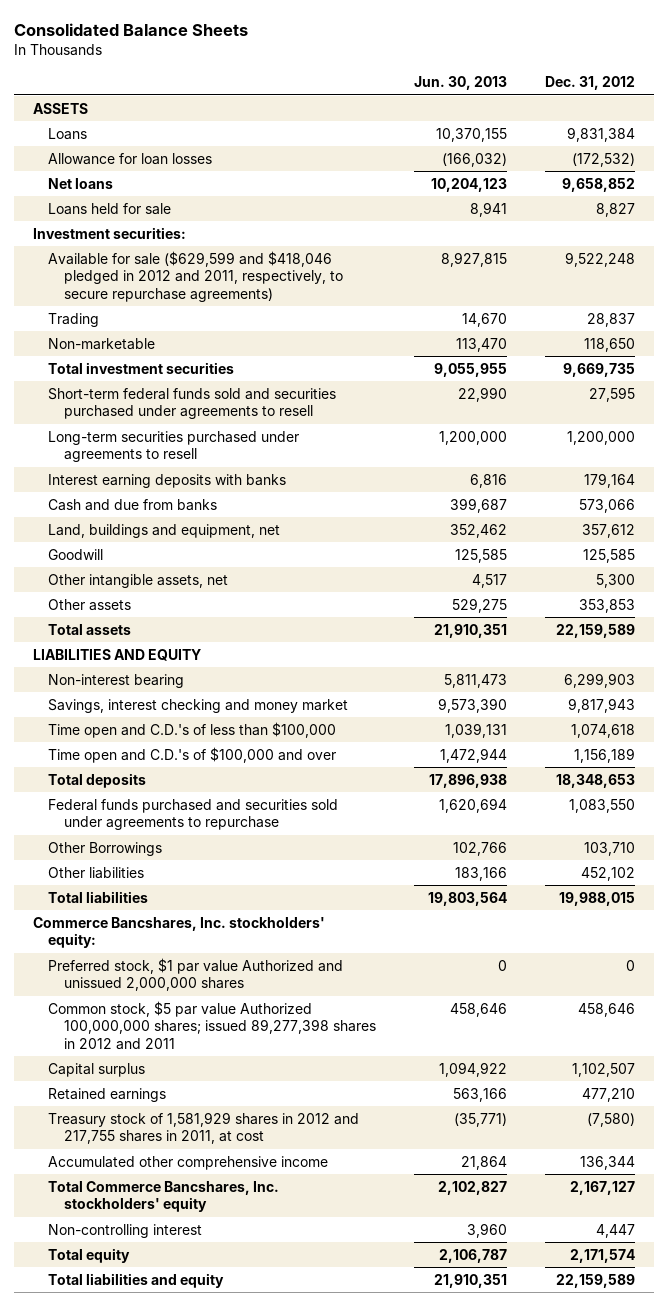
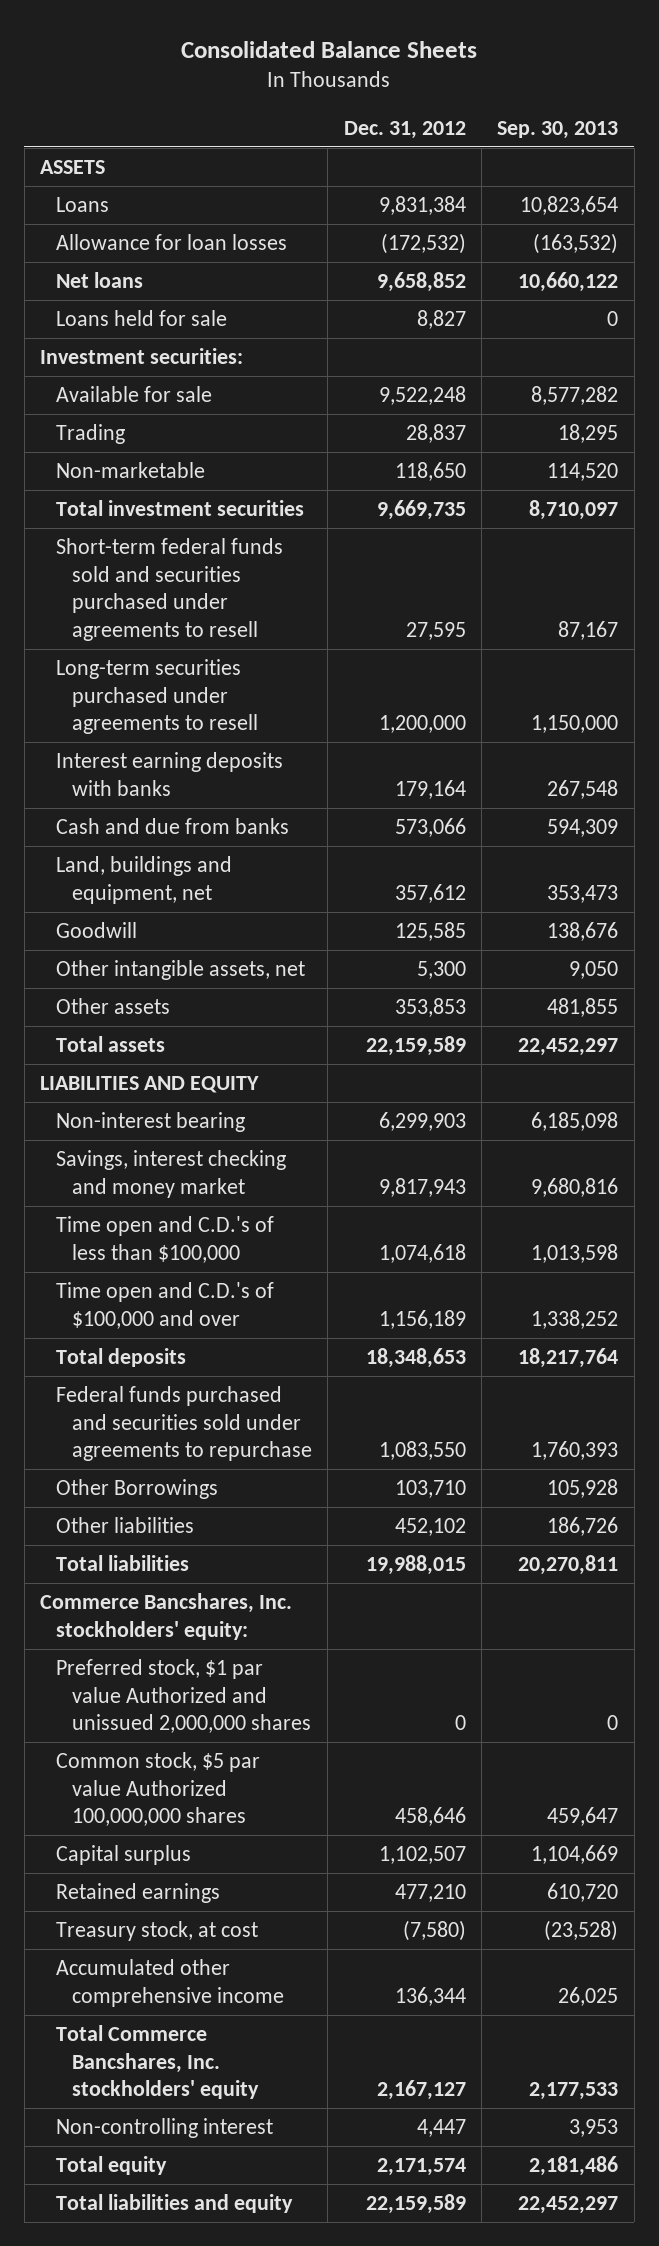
- | Jun. 30, 2013 | Dec. 31, 2012
+ | Dec. 31, 2012 | Sep. 30, 2013
- Available for sale ($629,599 and $418,046 pledged in 2012 and 2011, respectively, to secure repurchase agreements) | 8,927,815 | 9,522,248
+ Available for sale | 9,522,248 | 8,577,282
- Common stock, $5 par value Authorized 100,000,000 shares; issued 89,277,398 shares in 2012 and 2011 | 458,646 | 458,646
+ Common stock, $5 par value Authorized 100,000,000 shares | 458,646 | 459,647
- Treasury stock of 1,581,929 shares in 2012 and 217,755 shares in 2011, at cost | (35,771) | (7,580)
+ Treasury stock, at cost | (7,580) | (23,528)

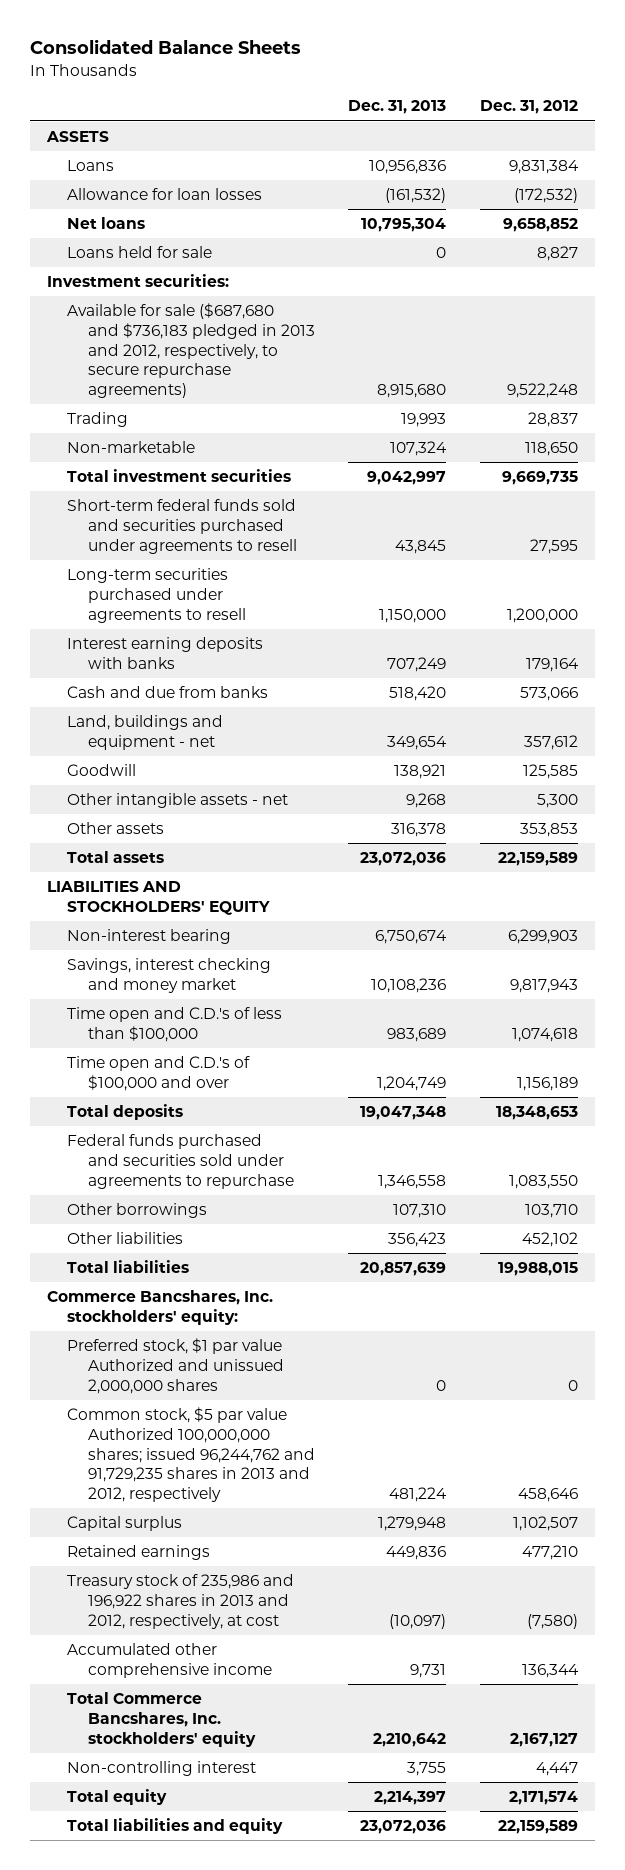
- | Dec. 31, 2012 | Sep. 30, 2013
+ | Dec. 31, 2013 | Dec. 31, 2012
- Available for sale | 9,522,248 | 8,577,282
+ Available for sale ($687,680 and $736,183 pledged in 2013 and 2012, respectively, to secure repurchase agreements) | 8,915,680 | 9,522,248
- Land, buildings and equipment, net | 357,612 | 353,473
+ Land, buildings and equipment - net | 349,654 | 357,612
- Other intangible assets, net | 5,300 | 9,050
+ Other intangible assets - net | 9,268 | 5,300
- LIABILITIES AND EQUITY
+ LIABILITIES AND STOCKHOLDERS' EQUITY
- Other Borrowings | 103,710 | 105,928
+ Other borrowings | 107,310 | 103,710
- Common stock, $5 par value Authorized 100,000,000 shares | 458,646 | 459,647
+ Common stock, $5 par value Authorized 100,000,000 shares; issued 96,244,762 and 91,729,235 shares in 2013 and 2012, respectively | 481,224 | 458,646
- Treasury stock, at cost | (7,580) | (23,528)
+ Treasury stock of 235,986 and 196,922 shares in 2013 and 2012, respectively, at cost | (10,097) | (7,580)

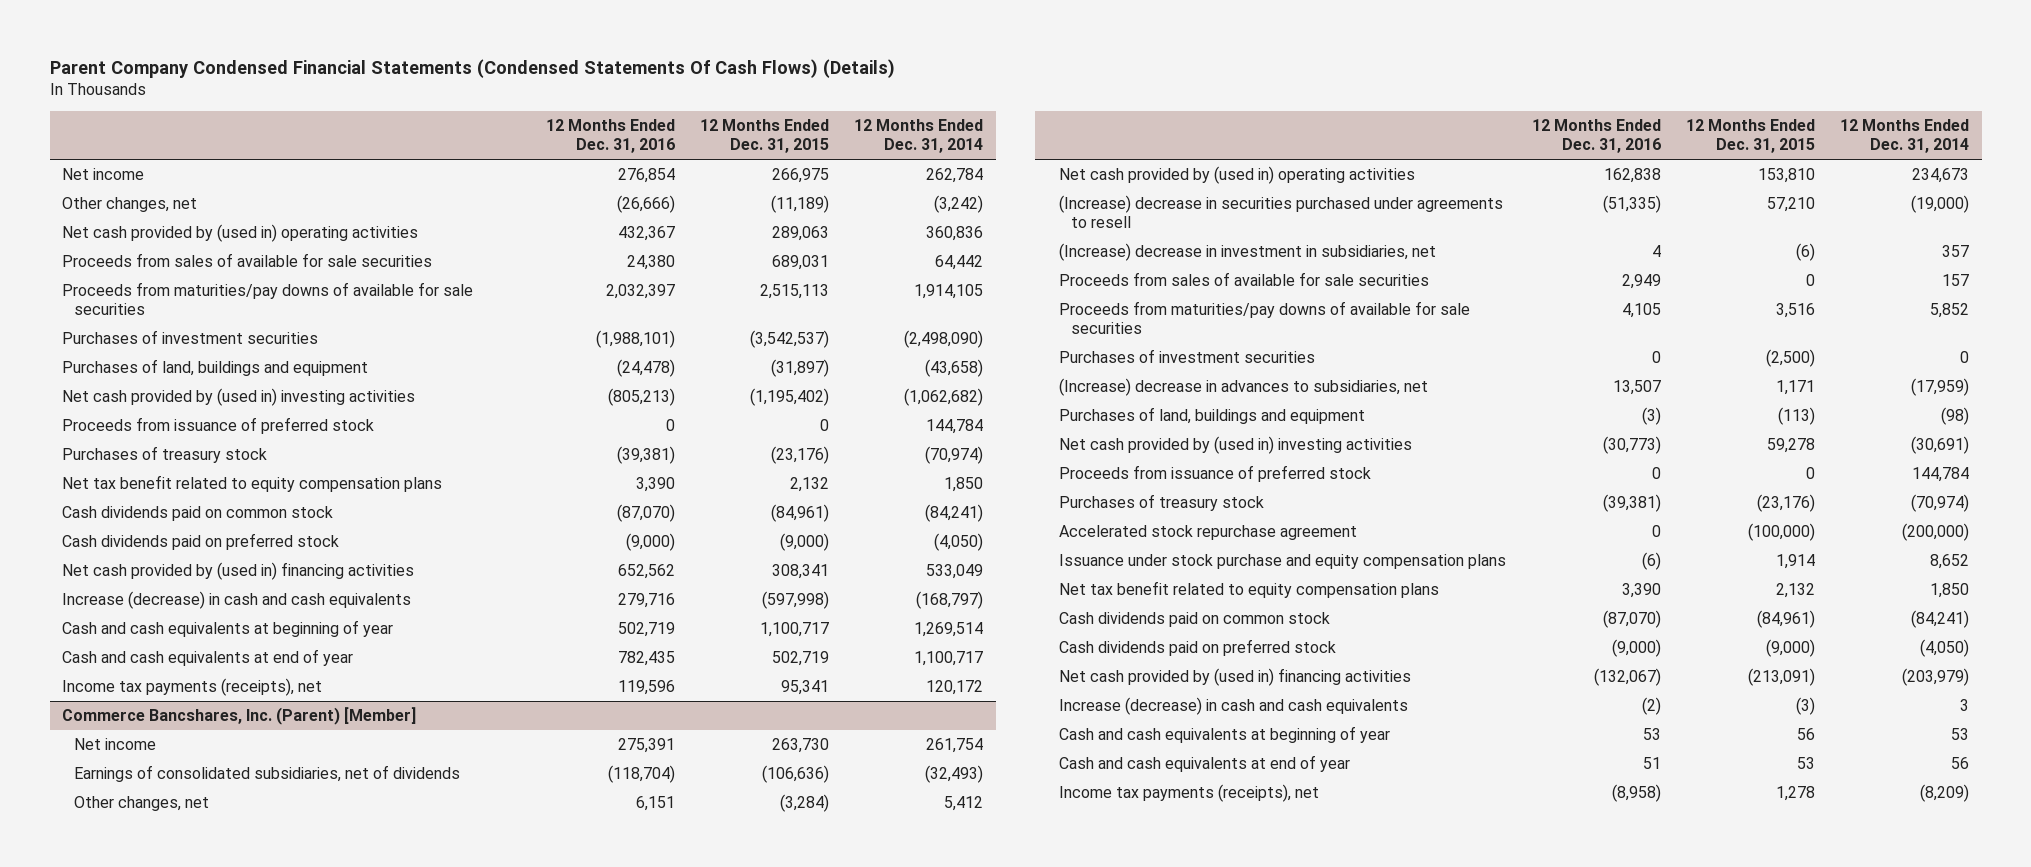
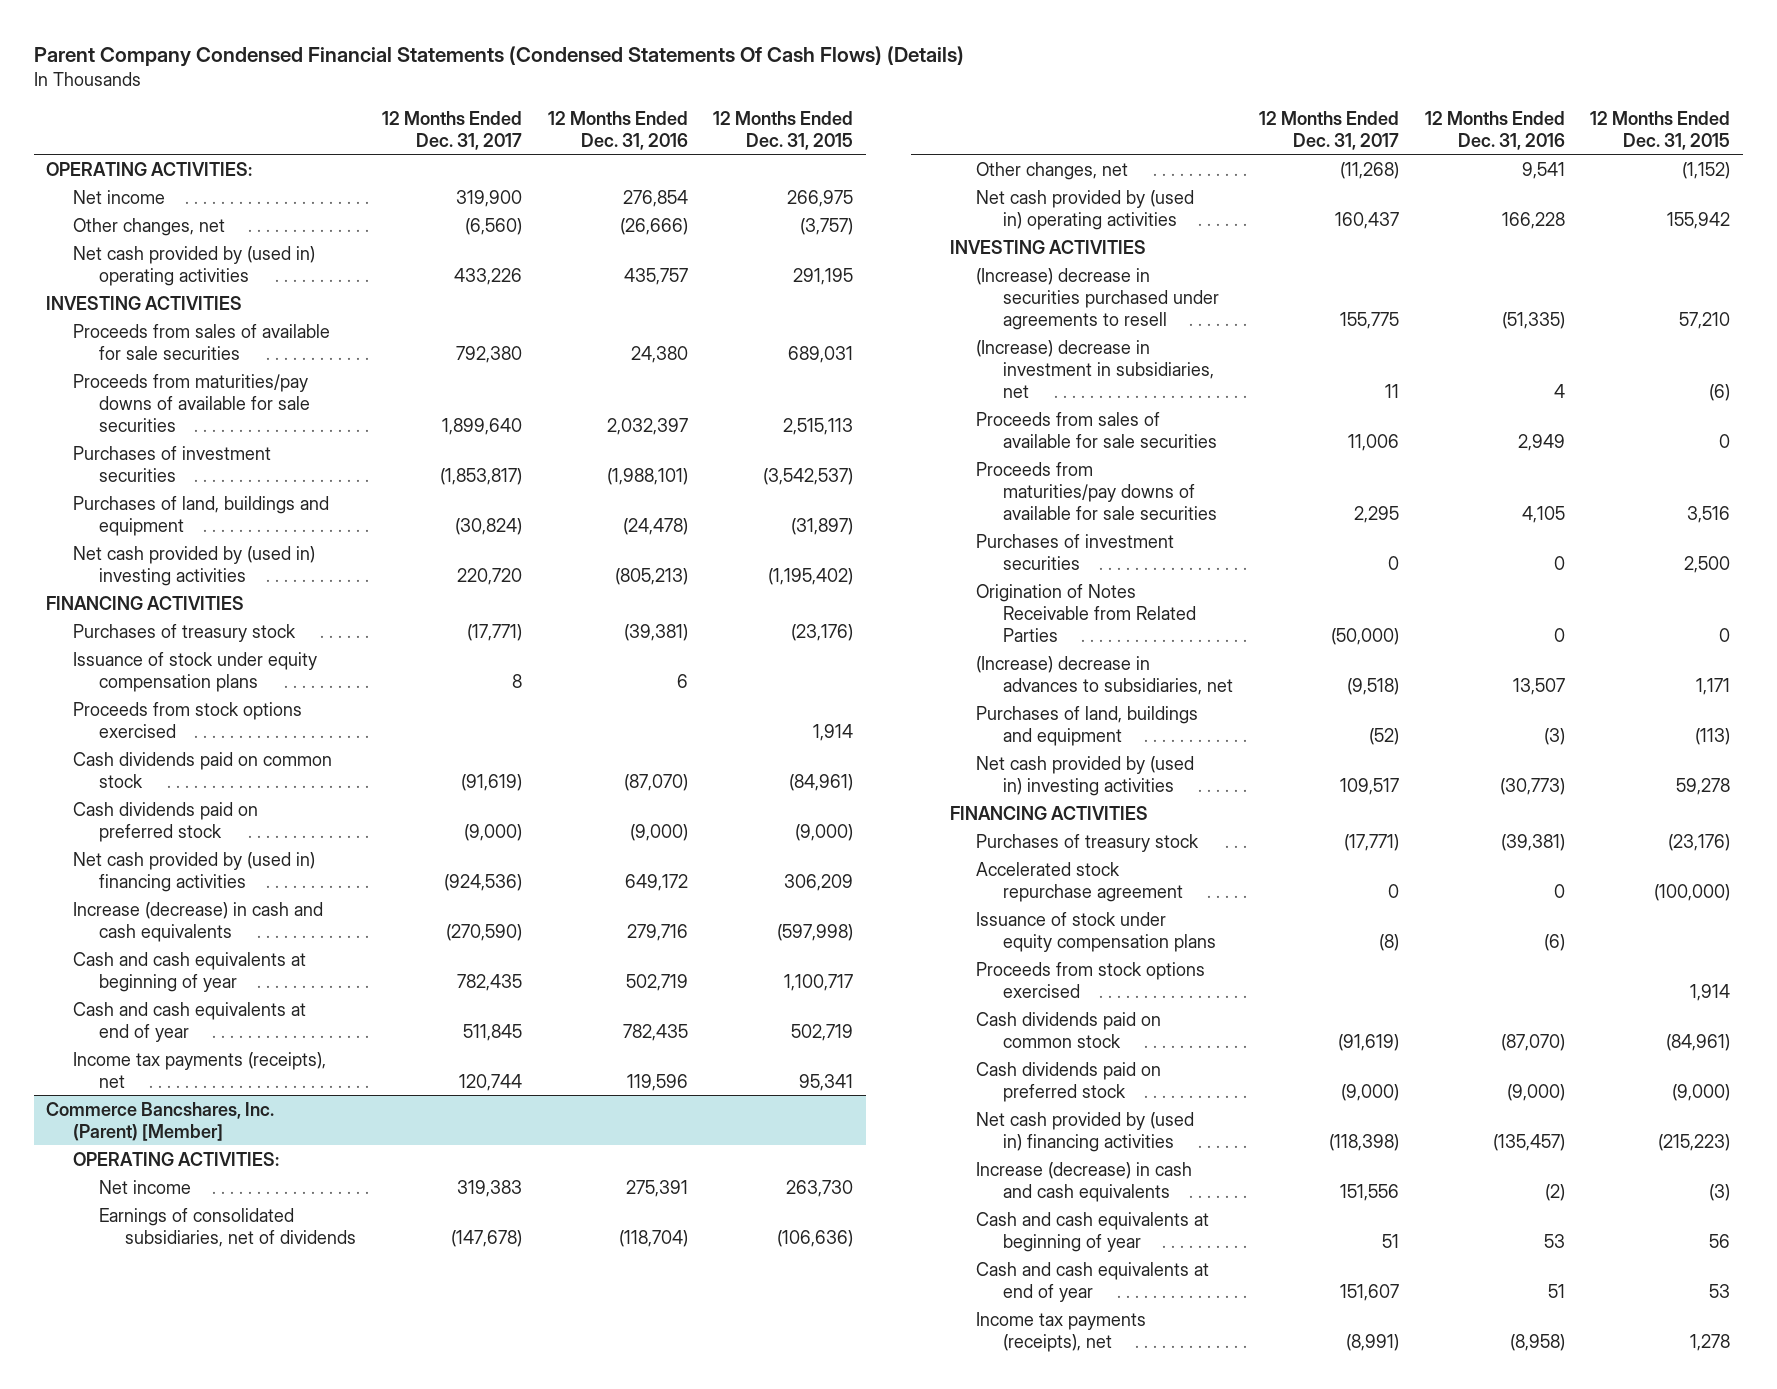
- | 12 Months Ended Dec. 31, 2016 | 12 Months Ended Dec. 31, 2015 | 12 Months Ended Dec. 31, 2014
+ | 12 Months Ended Dec. 31, 2017 | 12 Months Ended Dec. 31, 2016 | 12 Months Ended Dec. 31, 2015
+ OPERATING ACTIVITIES:
- Other changes, net | (26,666) | (11,189) | (3,242)
- Net cash provided by (used in) operating activities | 432,367 | 289,063 | 360,836
+ Other changes, net | (6,560) | (26,666) | (3,757)
+ Net cash provided by (used in) operating activities | 433,226 | 435,757 | 291,195
+ INVESTING ACTIVITIES
- Proceeds from issuance of preferred stock | 0 | 0 | 144,784
+ FINANCING ACTIVITIES
- Net tax benefit related to equity compensation plans | 3,390 | 2,132 | 1,850
+ Issuance of stock under equity compensation plans | 8 | 6 |
+ Proceeds from stock options exercised | | | 1,914
- Net cash provided by (used in) financing activities | 652,562 | 308,341 | 533,049
+ Net cash provided by (used in) financing activities | (924,536) | 649,172 | 306,209
@ Commerce Bancshares, Inc. (Parent) [Member]
+ OPERATING ACTIVITIES:
- Other changes, net | 6,151 | (3,284) | 5,412
- Net cash provided by (used in) operating activities | 162,838 | 153,810 | 234,673
+ Other changes, net | (11,268) | 9,541 | (1,152)
+ Net cash provided by (used in) operating activities | 160,437 | 166,228 | 155,942
+ INVESTING ACTIVITIES
- Purchases of investment securities | 0 | (2,500) | 0
+ Purchases of investment securities | 0 | 0 | 2,500
+ Origination of Notes Receivable from Related Parties | (50,000) | 0 | 0
- Proceeds from issuance of preferred stock | 0 | 0 | 144,784
+ FINANCING ACTIVITIES
- Issuance under stock purchase and equity compensation plans | (6) | 1,914 | 8,652
- Net tax benefit related to equity compensation plans | 3,390 | 2,132 | 1,850
+ Issuance of stock under equity compensation plans | (8) | (6) |
+ Proceeds from stock options exercised | | | 1,914
- Net cash provided by (used in) financing activities | (132,067) | (213,091) | (203,979)
+ Net cash provided by (used in) financing activities | (118,398) | (135,457) | (215,223)

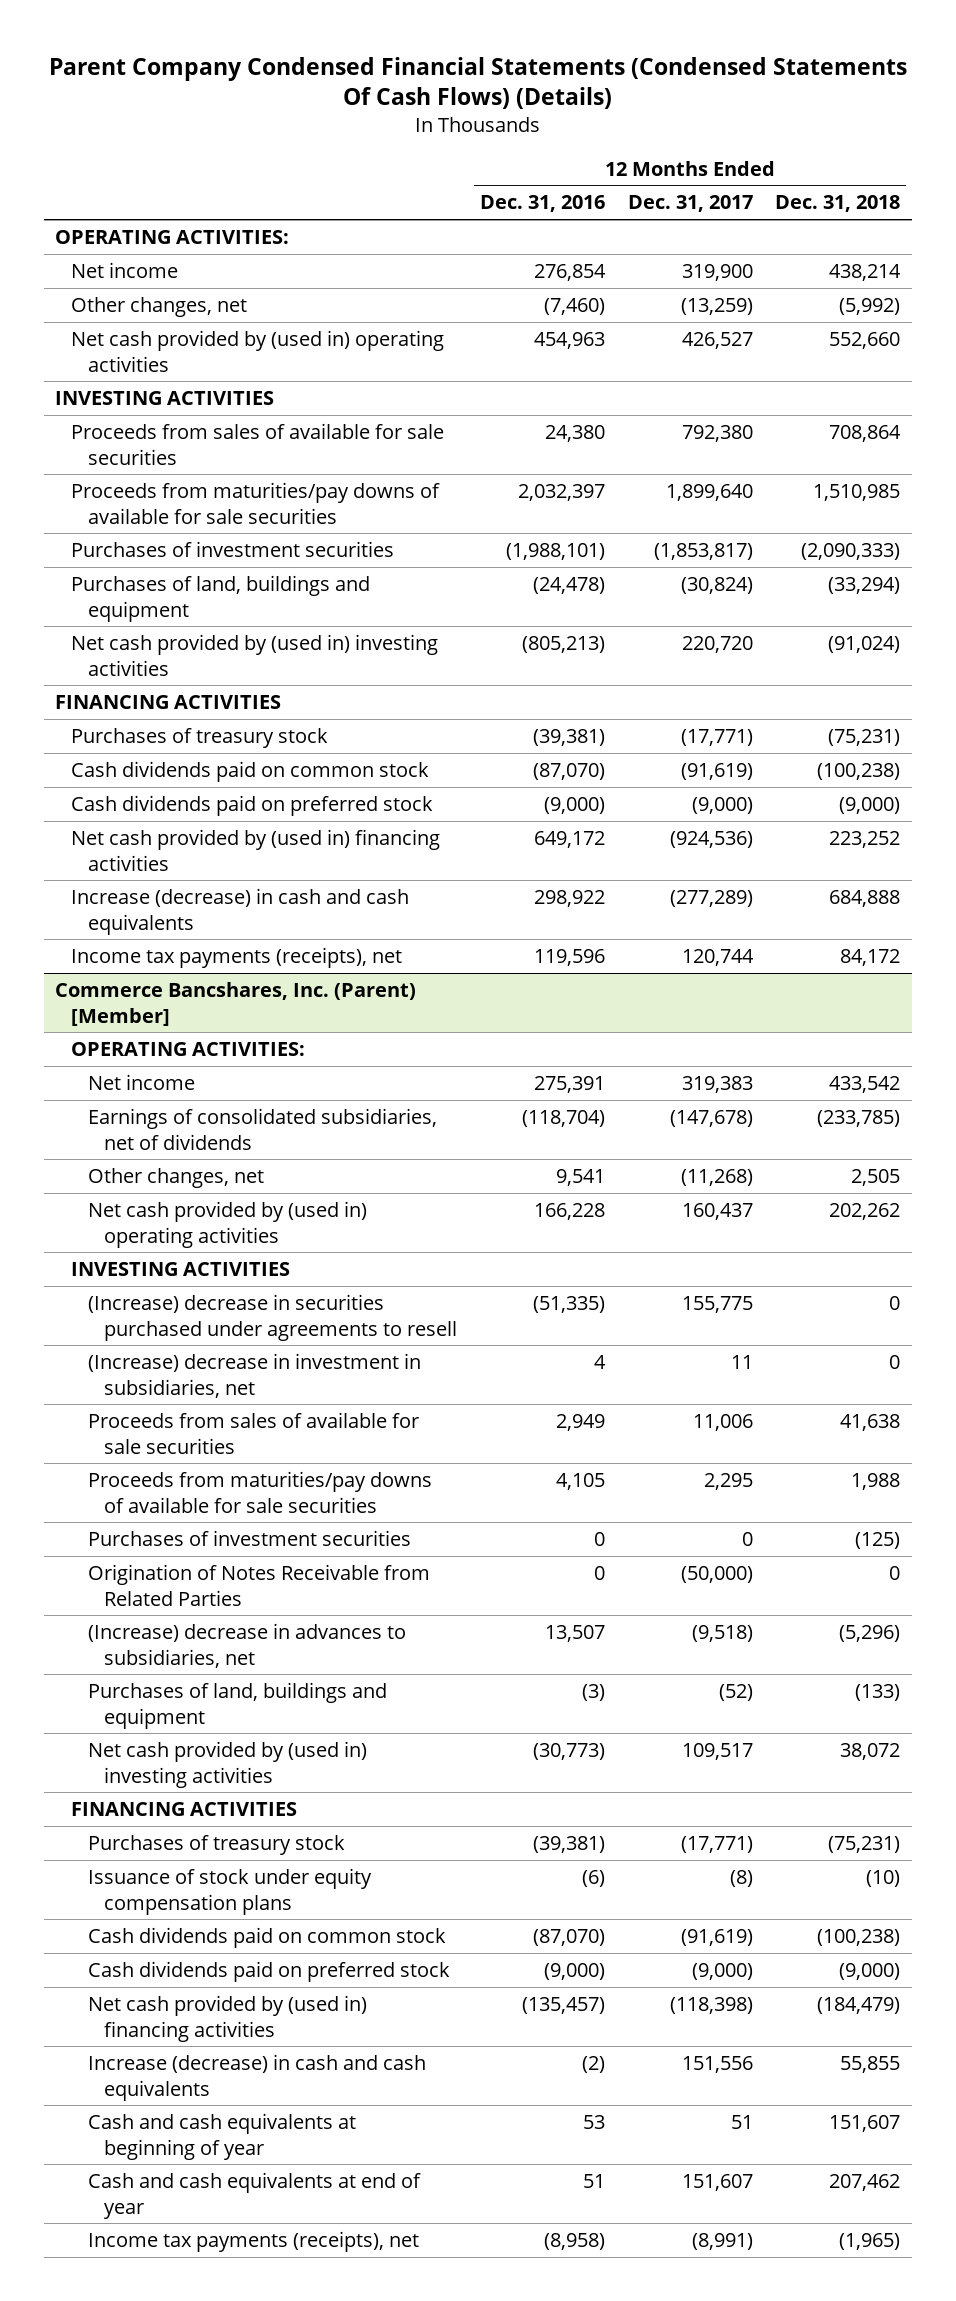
- | 12 Months Ended Dec. 31, 2017 | 12 Months Ended Dec. 31, 2016 | 12 Months Ended Dec. 31, 2015
+ | 12 Months Ended Dec. 31, 2016 | 12 Months Ended Dec. 31, 2017 | 12 Months Ended Dec. 31, 2018
- Other changes, net | (6,560) | (26,666) | (3,757)
- Net cash provided by (used in) operating activities | 433,226 | 435,757 | 291,195
+ Other changes, net | (7,460) | (13,259) | (5,992)
+ Net cash provided by (used in) operating activities | 454,963 | 426,527 | 552,660
- Issuance of stock under equity compensation plans | 8 | 6 |
- Proceeds from stock options exercised | | | 1,914
- Increase (decrease) in cash and cash equivalents | (270,590) | 279,716 | (597,998)
- Cash and cash equivalents at beginning of year | 782,435 | 502,719 | 1,100,717
- Cash and cash equivalents at end of year | 511,845 | 782,435 | 502,719
+ Increase (decrease) in cash and cash equivalents | 298,922 | (277,289) | 684,888
@ Commerce Bancshares, Inc. (Parent) [Member]
- Accelerated stock repurchase agreement | 0 | 0 | (100,000)
- Proceeds from stock options exercised | | | 1,914

